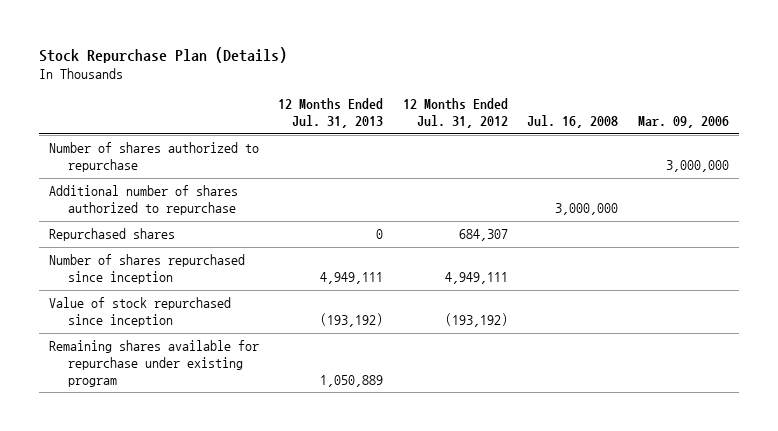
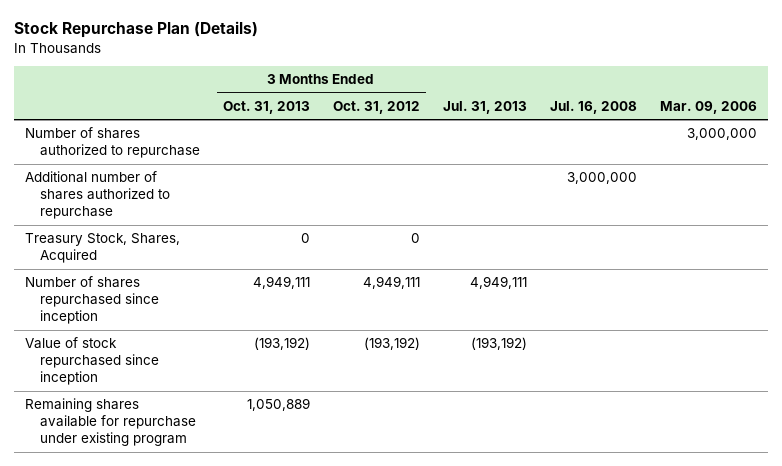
- | 12 Months Ended Jul. 31, 2013 | 12 Months Ended Jul. 31, 2012 | Jul. 16, 2008 | Mar. 09, 2006
+ | 3 Months Ended Oct. 31, 2013 | 3 Months Ended Oct. 31, 2012 | Jul. 31, 2013 | Jul. 16, 2008 | Mar. 09, 2006
- Repurchased shares | 0 | 684,307 | |
+ Treasury Stock, Shares, Acquired | 0 | 0 | | |

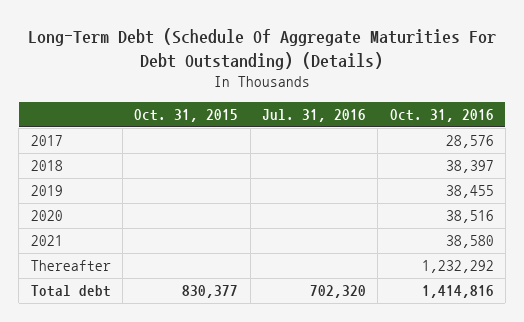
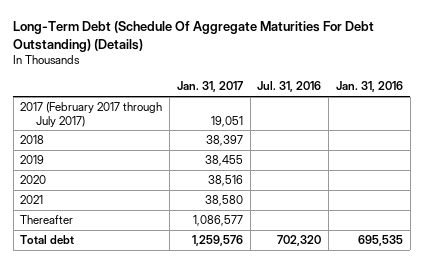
- | Oct. 31, 2015 | Jul. 31, 2016 | Oct. 31, 2016
+ | Jan. 31, 2017 | Jul. 31, 2016 | Jan. 31, 2016
- 2017 | | | 28,576
+ 2017 (February 2017 through July 2017) | 19,051 | |

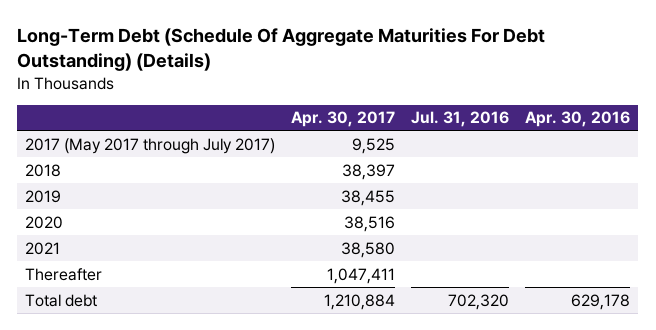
- | Jan. 31, 2017 | Jul. 31, 2016 | Jan. 31, 2016
+ | Apr. 30, 2017 | Jul. 31, 2016 | Apr. 30, 2016
- 2017 (February 2017 through July 2017) | 19,051 | |
+ 2017 (May 2017 through July 2017) | 9,525 | |

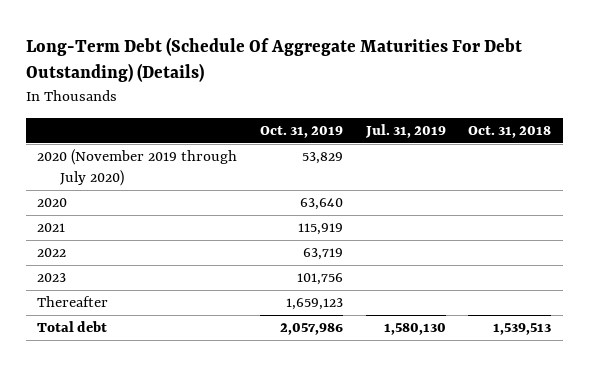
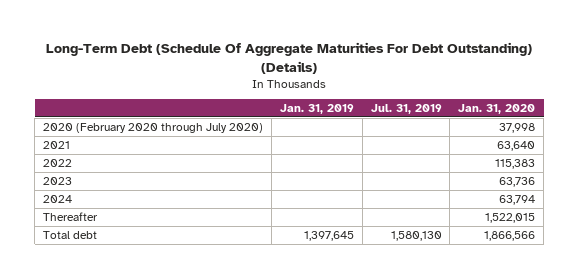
- | Oct. 31, 2019 | Jul. 31, 2019 | Oct. 31, 2018
+ | Jan. 31, 2019 | Jul. 31, 2019 | Jan. 31, 2020
- 2020 (November 2019 through July 2020) | 53,829 | |
- 2020 | 63,640 | |
+ 2020 (February 2020 through July 2020) | | | 37,998
+ 2024 | | | 63,794

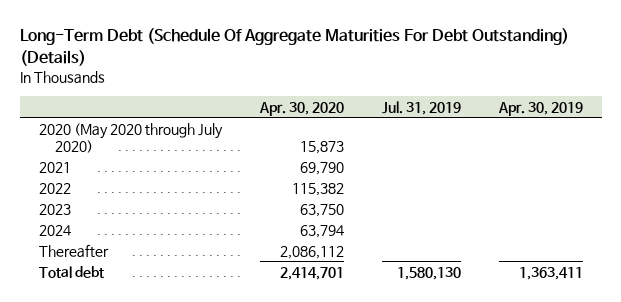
- | Jan. 31, 2019 | Jul. 31, 2019 | Jan. 31, 2020
+ | Apr. 30, 2020 | Jul. 31, 2019 | Apr. 30, 2019
- 2020 (February 2020 through July 2020) | | | 37,998
+ 2020 (May 2020 through July 2020) | 15,873 | |

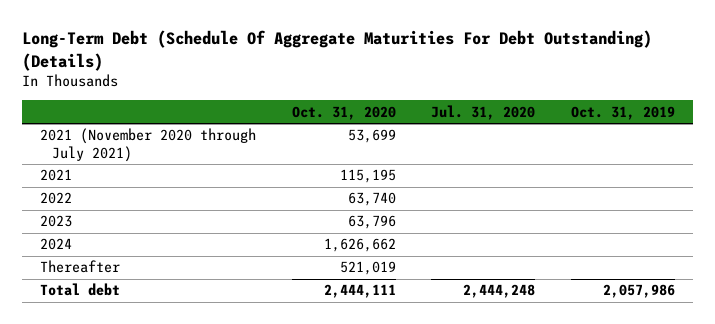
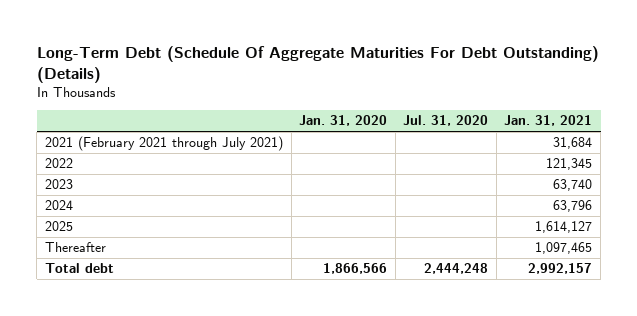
- | Oct. 31, 2020 | Jul. 31, 2020 | Oct. 31, 2019
+ | Jan. 31, 2020 | Jul. 31, 2020 | Jan. 31, 2021
- 2021 (November 2020 through July 2021) | 53,699 | |
- 2021 | 115,195 | |
+ 2021 (February 2021 through July 2021) | | | 31,684
+ 2025 | | | 1,614,127

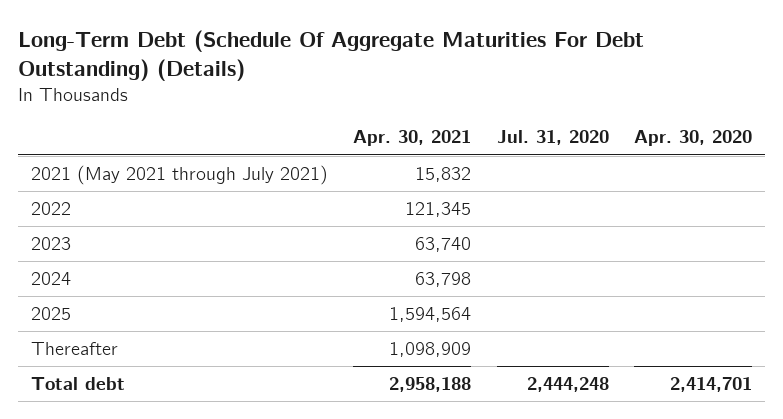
- | Jan. 31, 2020 | Jul. 31, 2020 | Jan. 31, 2021
+ | Apr. 30, 2021 | Jul. 31, 2020 | Apr. 30, 2020
- 2021 (February 2021 through July 2021) | | | 31,684
+ 2021 (May 2021 through July 2021) | 15,832 | |

